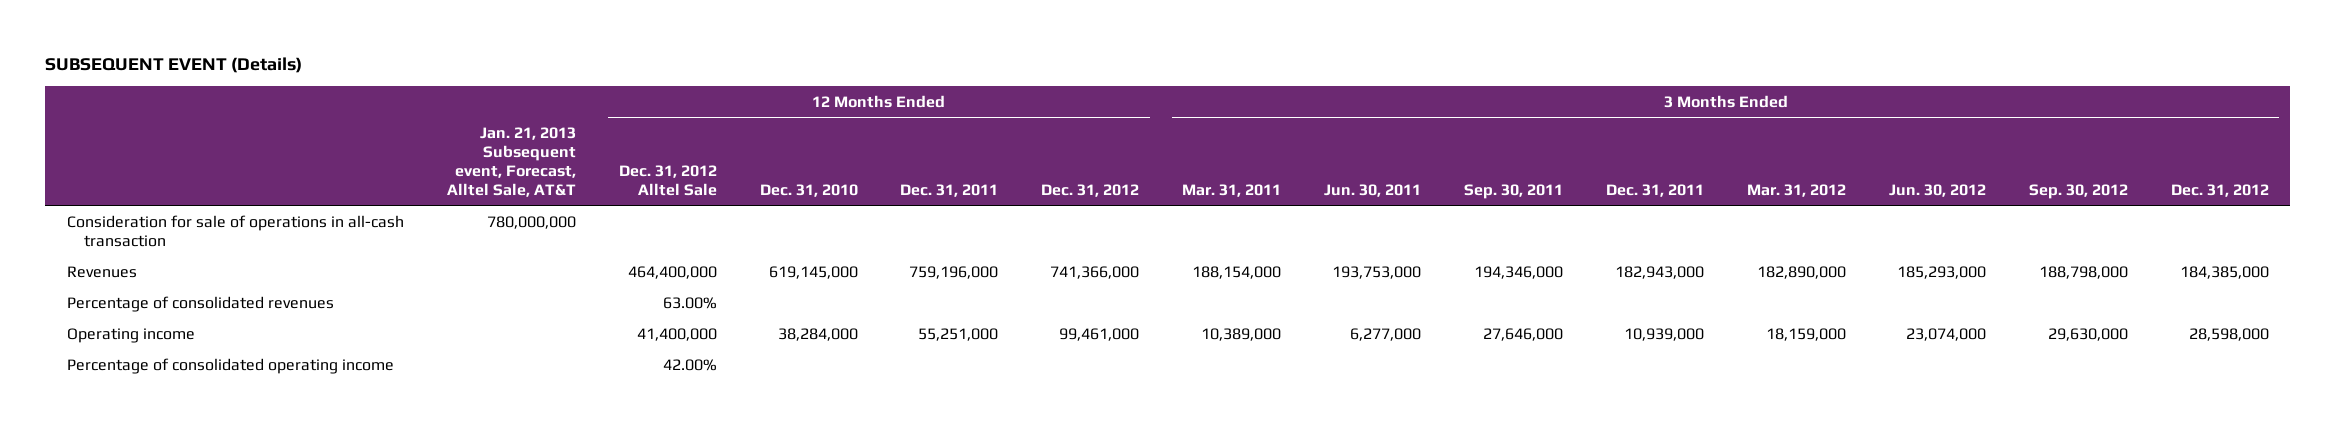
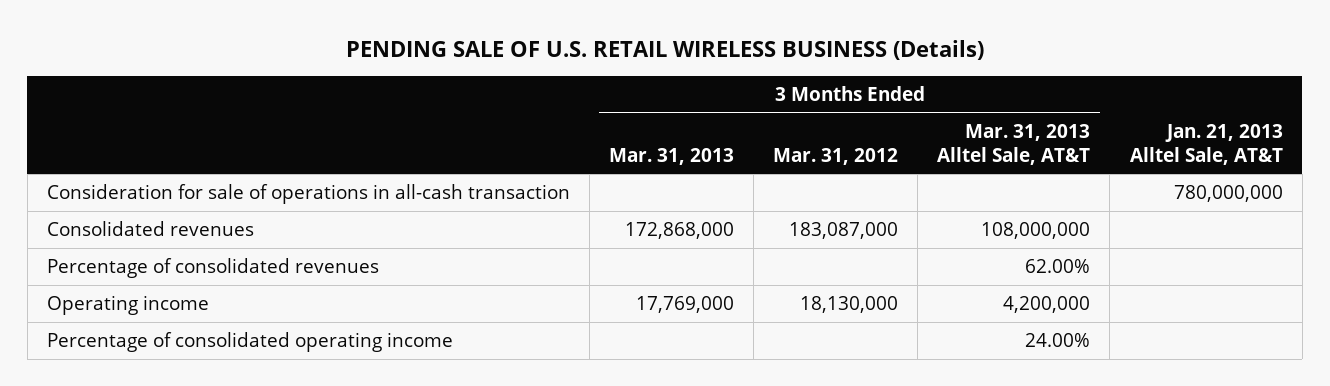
- SUBSEQUENT EVENT (Details)
+ PENDING SALE OF U.S. RETAIL WIRELESS BUSINESS (Details)
- | Jan. 21, 2013 Subsequent event, Forecast, Alltel Sale, AT&T | 12 Months Ended Dec. 31, 2012 Alltel Sale | 12 Months Ended Dec. 31, 2010 | 12 Months Ended Dec. 31, 2011 | 12 Months Ended Dec. 31, 2012 | 3 Months Ended Mar. 31, 2011 | 3 Months Ended Jun. 30, 2011 | 3 Months Ended Sep. 30, 2011 | 3 Months Ended Dec. 31, 2011 | 3 Months Ended Mar. 31, 2012 | 3 Months Ended Jun. 30, 2012 | 3 Months Ended Sep. 30, 2012 | 3 Months Ended Dec. 31, 2012
+ | 3 Months Ended Mar. 31, 2013 | 3 Months Ended Mar. 31, 2012 | 3 Months Ended Mar. 31, 2013 Alltel Sale, AT&T | Jan. 21, 2013 Alltel Sale, AT&T
- Revenues | | 464,400,000 | 619,145,000 | 759,196,000 | 741,366,000 | 188,154,000 | 193,753,000 | 194,346,000 | 182,943,000 | 182,890,000 | 185,293,000 | 188,798,000 | 184,385,000
+ Consolidated revenues | 172,868,000 | 183,087,000 | 108,000,000 |
- Operating income | | 41,400,000 | 38,284,000 | 55,251,000 | 99,461,000 | 10,389,000 | 6,277,000 | 27,646,000 | 10,939,000 | 18,159,000 | 23,074,000 | 29,630,000 | 28,598,000
+ Operating income | 17,769,000 | 18,130,000 | 4,200,000 |

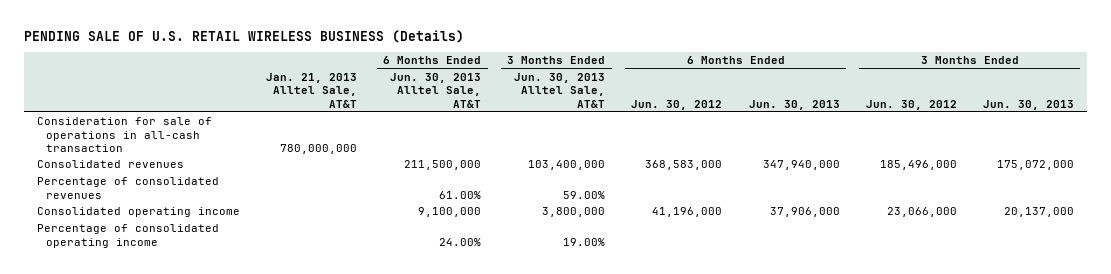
- | 3 Months Ended Mar. 31, 2013 | 3 Months Ended Mar. 31, 2012 | 3 Months Ended Mar. 31, 2013 Alltel Sale, AT&T | Jan. 21, 2013 Alltel Sale, AT&T
+ | Jan. 21, 2013 Alltel Sale, AT&T | 6 Months Ended Jun. 30, 2013 Alltel Sale, AT&T | 3 Months Ended Jun. 30, 2013 Alltel Sale, AT&T | 6 Months Ended Jun. 30, 2012 | 6 Months Ended Jun. 30, 2013 | 3 Months Ended Jun. 30, 2012 | 3 Months Ended Jun. 30, 2013
- Operating income | 17,769,000 | 18,130,000 | 4,200,000 |
+ Consolidated operating income | | 9,100,000 | 3,800,000 | 41,196,000 | 37,906,000 | 23,066,000 | 20,137,000

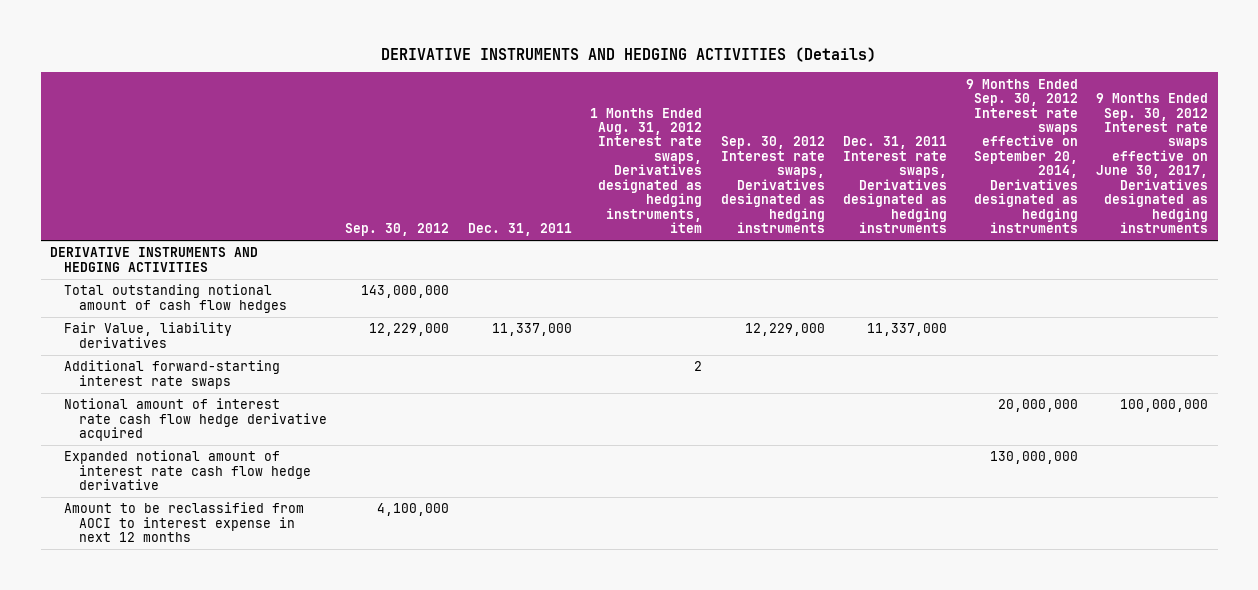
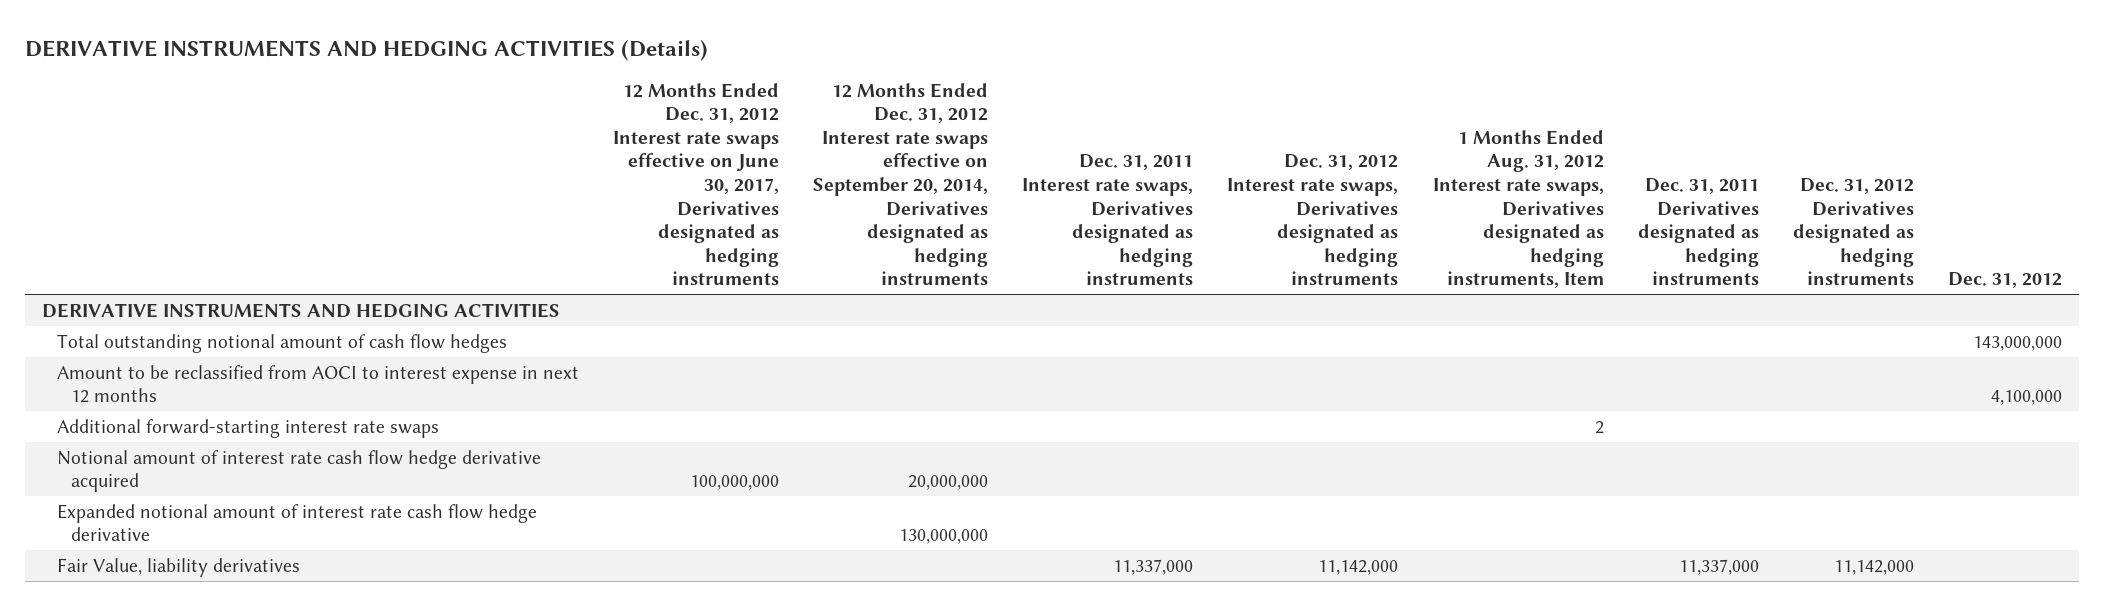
- | Sep. 30, 2012 | Dec. 31, 2011 | 1 Months Ended Aug. 31, 2012 Interest rate swaps, Derivatives designated as hedging instruments, item | Sep. 30, 2012 Interest rate swaps, Derivatives designated as hedging instruments | Dec. 31, 2011 Interest rate swaps, Derivatives designated as hedging instruments | 9 Months Ended Sep. 30, 2012 Interest rate swaps effective on September 20, 2014, Derivatives designated as hedging instruments | 9 Months Ended Sep. 30, 2012 Interest rate swaps effective on June 30, 2017, Derivatives designated as hedging instruments
+ | 12 Months Ended Dec. 31, 2012 Interest rate swaps effective on June 30, 2017, Derivatives designated as hedging instruments | 12 Months Ended Dec. 31, 2012 Interest rate swaps effective on September 20, 2014, Derivatives designated as hedging instruments | Dec. 31, 2011 Interest rate swaps, Derivatives designated as hedging instruments | Dec. 31, 2012 Interest rate swaps, Derivatives designated as hedging instruments | 1 Months Ended Aug. 31, 2012 Interest rate swaps, Derivatives designated as hedging instruments, Item | Dec. 31, 2011 Derivatives designated as hedging instruments | Dec. 31, 2012 Derivatives designated as hedging instruments | Dec. 31, 2012
moved up: Amount to be reclassified from AOCI to interest expense in next 12 months | | | | | | | | 4,100,000
moved down: Fair Value, liability derivatives | | | 11,337,000 | 11,142,000 | | 11,337,000 | 11,142,000 |

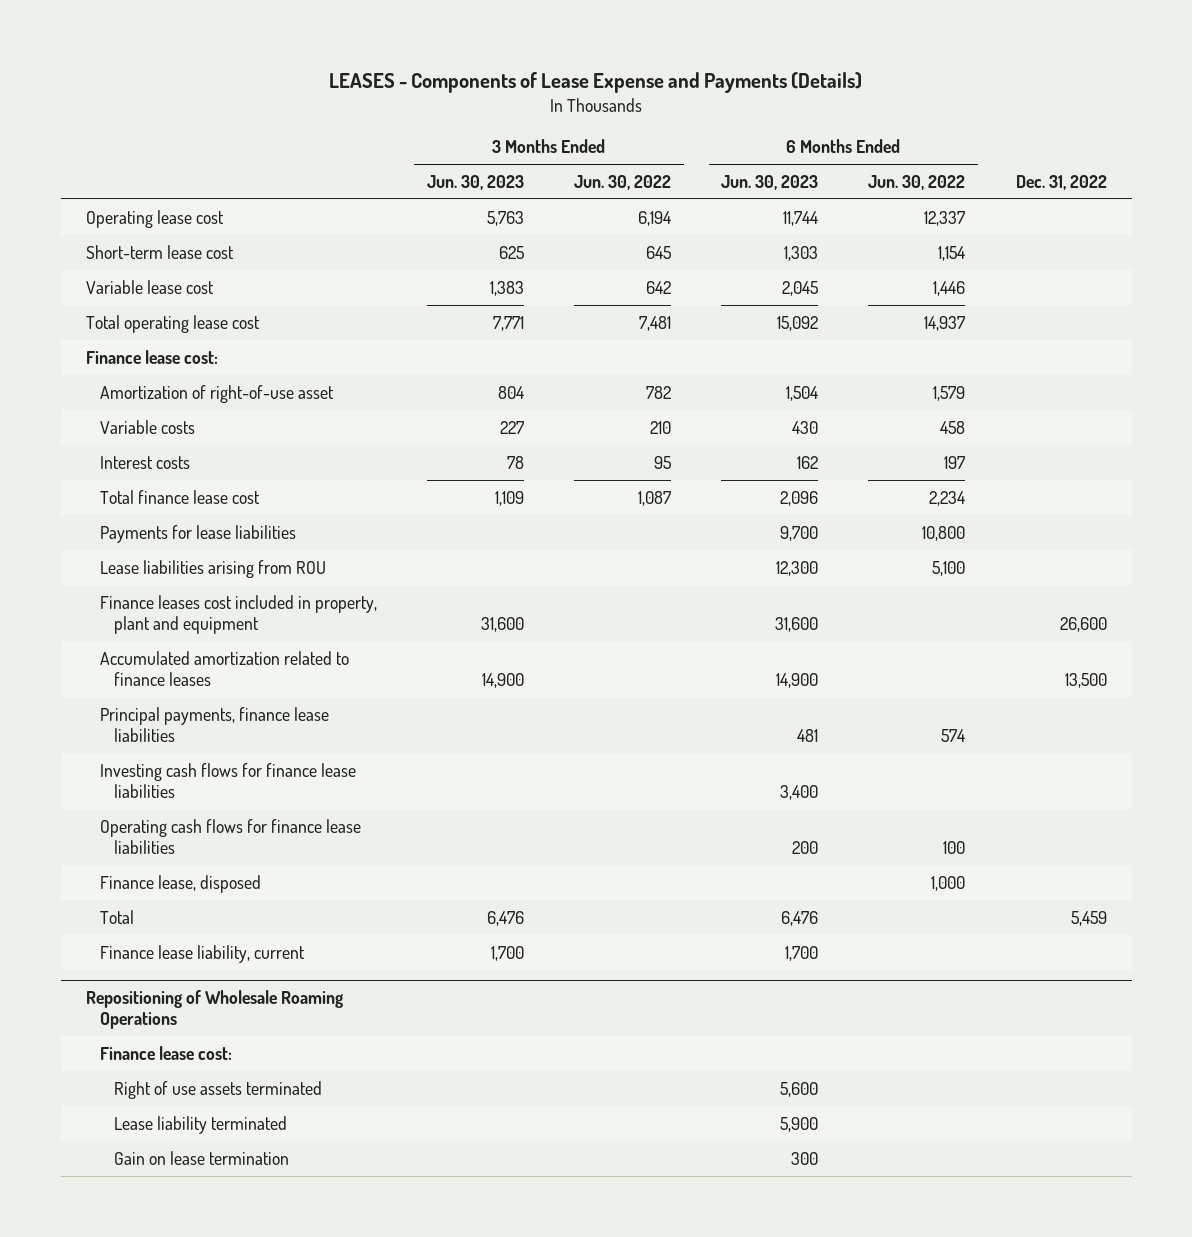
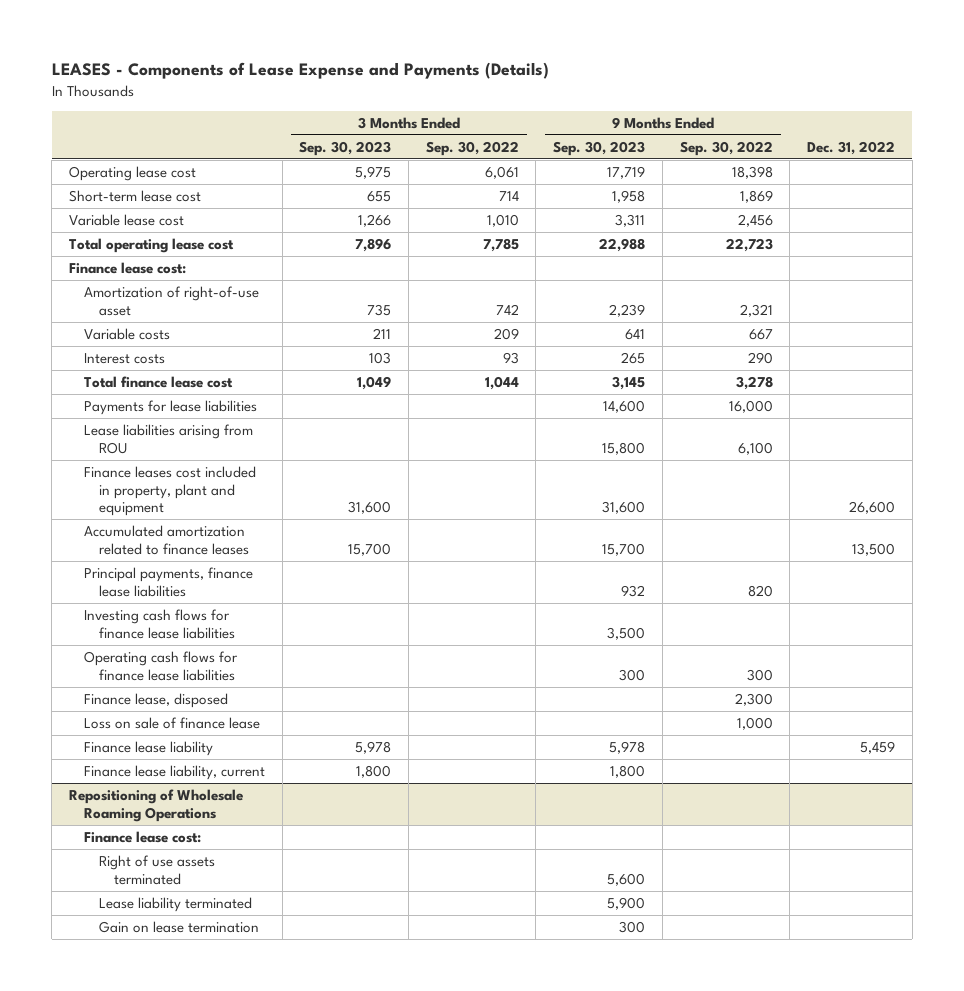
- | 3 Months Ended Jun. 30, 2023 | 3 Months Ended Jun. 30, 2022 | 6 Months Ended Jun. 30, 2023 | 6 Months Ended Jun. 30, 2022 | Dec. 31, 2022
+ | 3 Months Ended Sep. 30, 2023 | 3 Months Ended Sep. 30, 2022 | 9 Months Ended Sep. 30, 2023 | 9 Months Ended Sep. 30, 2022 | Dec. 31, 2022
- Total | 6,476 | | 6,476 | | 5,459
+ Loss on sale of finance lease | | | | 1,000 |
+ Finance lease liability | 5,978 | | 5,978 | | 5,459

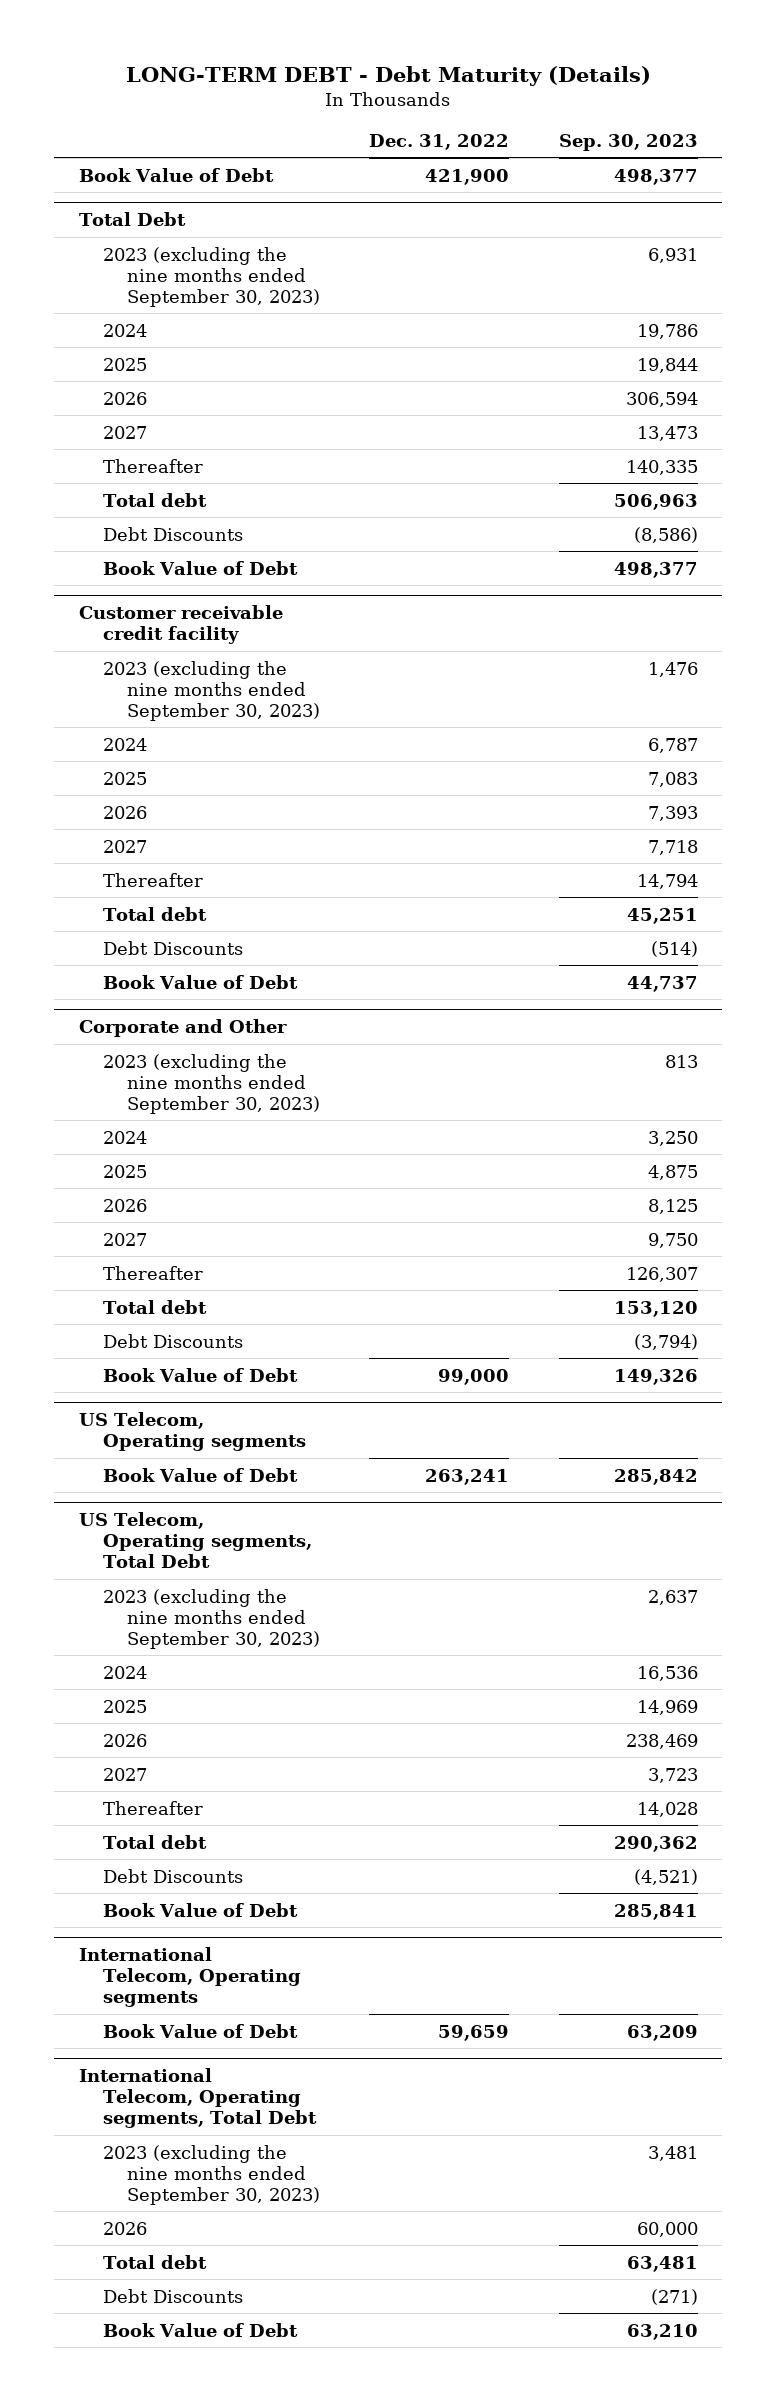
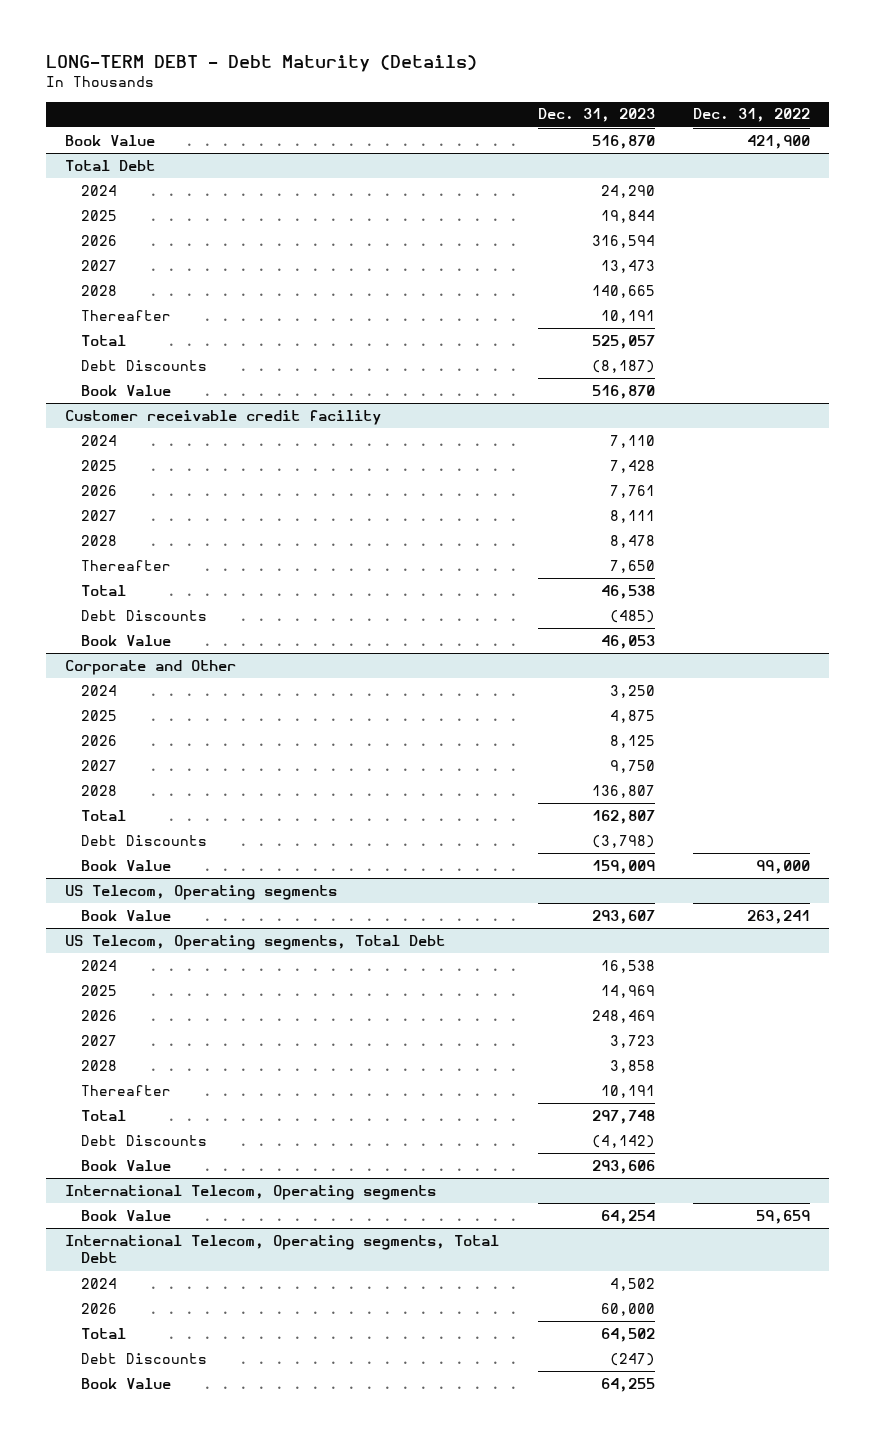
- | Dec. 31, 2022 | Sep. 30, 2023
+ | Dec. 31, 2023 | Dec. 31, 2022
- Book Value of Debt | 421,900 | 498,377
+ Book Value | 516,870 | 421,900
@ Total Debt
- 2023 (excluding the nine months ended September 30, 2023) | | 6,931
+ 2028 | 140,665 |
- Total debt | | 506,963
+ Total | 525,057 |
- Book Value of Debt | | 498,377
+ Book Value | 516,870 |
@ Customer receivable credit facility
- 2023 (excluding the nine months ended September 30, 2023) | | 1,476
+ 2028 | 8,478 |
- Total debt | | 45,251
+ Total | 46,538 |
- Book Value of Debt | | 44,737
+ Book Value | 46,053 |
@ Corporate and Other
- 2023 (excluding the nine months ended September 30, 2023) | | 813
- Thereafter | | 126,307
- Total debt | | 153,120
+ 2028 | 136,807 |
+ Total | 162,807 |
- Book Value of Debt | 99,000 | 149,326
+ Book Value | 159,009 | 99,000
@ US Telecom, Operating segments
- Book Value of Debt | 263,241 | 285,842
+ Book Value | 293,607 | 263,241
@ US Telecom, Operating segments, Total Debt
- 2023 (excluding the nine months ended September 30, 2023) | | 2,637
+ 2028 | 3,858 |
- Total debt | | 290,362
+ Total | 297,748 |
- Book Value of Debt | | 285,841
+ Book Value | 293,606 |
@ International Telecom, Operating segments
- Book Value of Debt | 59,659 | 63,209
+ Book Value | 64,254 | 59,659
@ International Telecom, Operating segments, Total Debt
- 2023 (excluding the nine months ended September 30, 2023) | | 3,481
+ 2024 | 4,502 |
- Total debt | | 63,481
+ Total | 64,502 |
- Book Value of Debt | | 63,210
+ Book Value | 64,255 |

